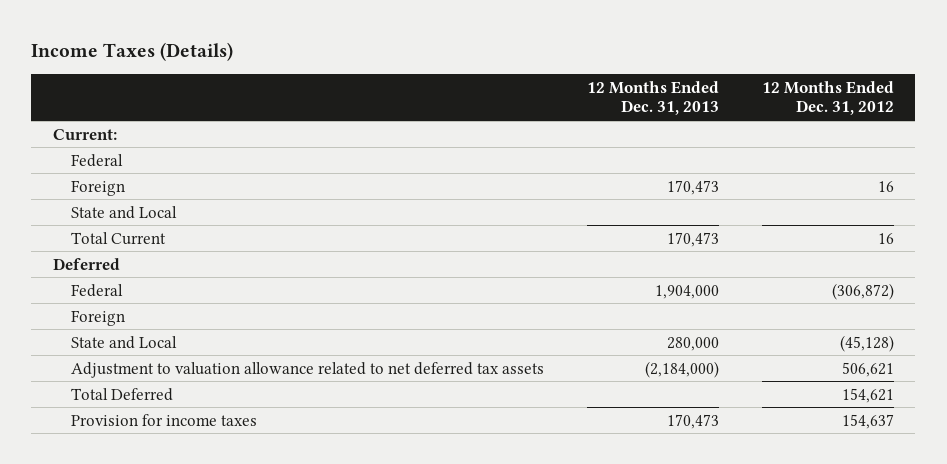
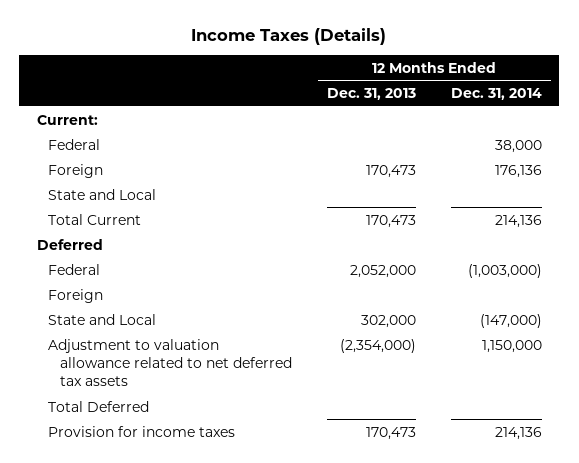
- | 12 Months Ended Dec. 31, 2013 | 12 Months Ended Dec. 31, 2012
+ | 12 Months Ended Dec. 31, 2013 | 12 Months Ended Dec. 31, 2014
- Federal | 1,904,000 | (306,872)
+ Federal | 2,052,000 | (1,003,000)
- State and Local | 280,000 | (45,128)
- Adjustment to valuation allowance related to net deferred tax assets | (2,184,000) | 506,621
+ State and Local | 302,000 | (147,000)
+ Adjustment to valuation allowance related to net deferred tax assets | (2,354,000) | 1,150,000

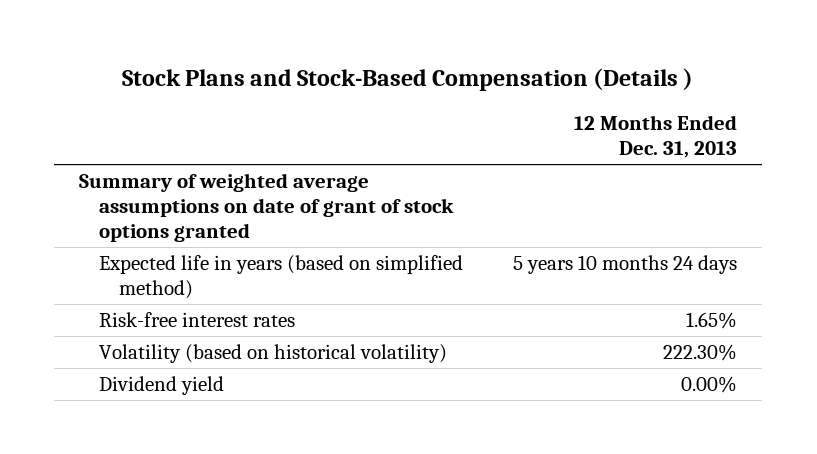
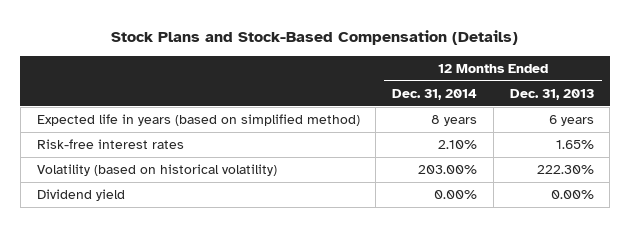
- Stock Plans and Stock-Based Compensation (Details )
+ Stock Plans and Stock-Based Compensation (Details)
- | 12 Months Ended Dec. 31, 2013
+ | 12 Months Ended Dec. 31, 2014 | 12 Months Ended Dec. 31, 2013
- Summary of weighted average assumptions on date of grant of stock options granted
- Expected life in years (based on simplified method) | 5 years 10 months 24 days
+ Expected life in years (based on simplified method) | 8 years | 6 years

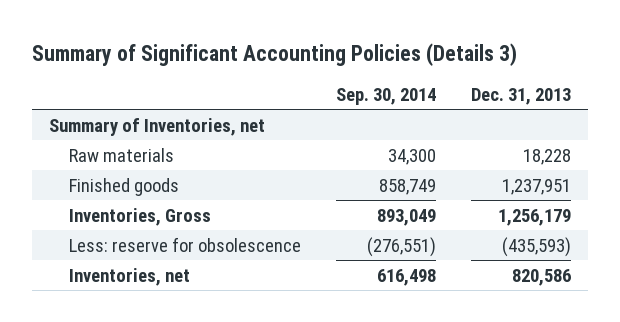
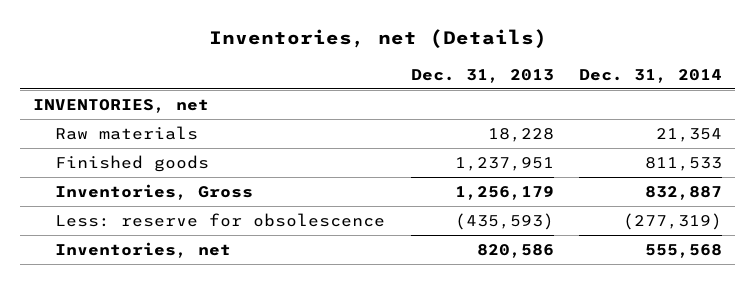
- Summary of Significant Accounting Policies (Details 3)
+ Inventories, net (Details)
- | Sep. 30, 2014 | Dec. 31, 2013
+ | Dec. 31, 2013 | Dec. 31, 2014
- Summary of Inventories, net
+ INVENTORIES, net

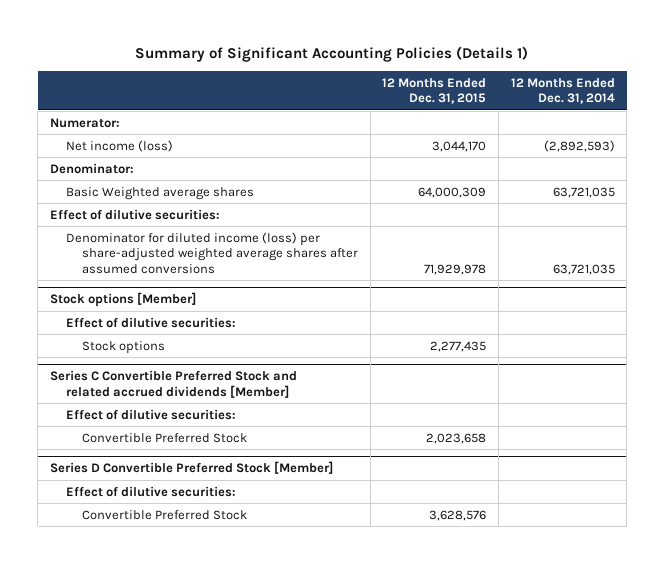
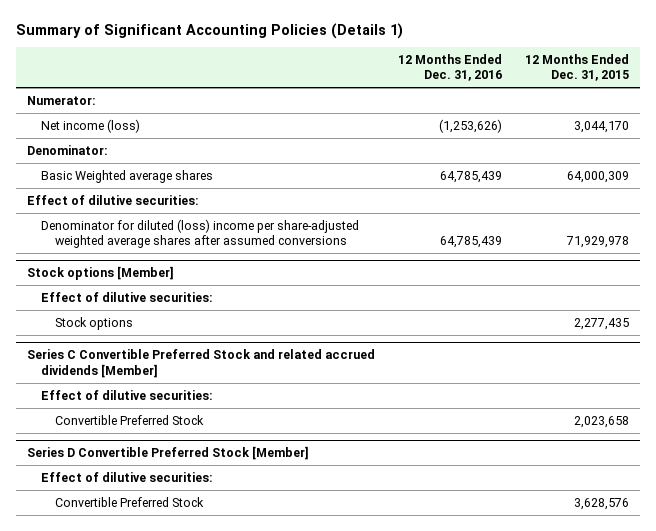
- | 12 Months Ended Dec. 31, 2015 | 12 Months Ended Dec. 31, 2014
+ | 12 Months Ended Dec. 31, 2016 | 12 Months Ended Dec. 31, 2015
- Denominator for diluted income (loss) per share-adjusted weighted average shares after assumed conversions | 71,929,978 | 63,721,035
+ Denominator for diluted (loss) income per share-adjusted weighted average shares after assumed conversions | 64,785,439 | 71,929,978

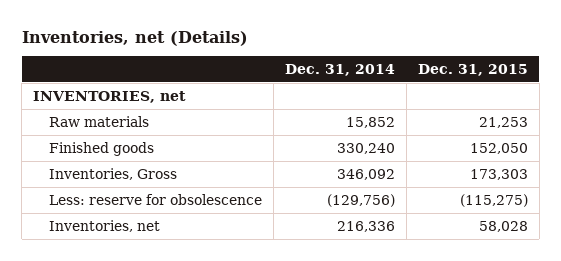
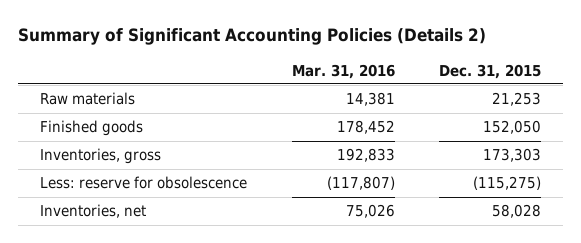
- Inventories, net (Details)
+ Summary of Significant Accounting Policies (Details 2)
- | Dec. 31, 2014 | Dec. 31, 2015
+ | Mar. 31, 2016 | Dec. 31, 2015
- INVENTORIES, net
- Inventories, Gross | 346,092 | 173,303
+ Inventories, gross | 192,833 | 173,303

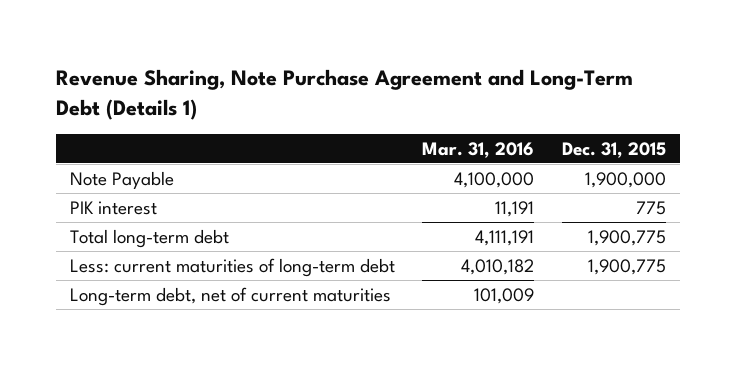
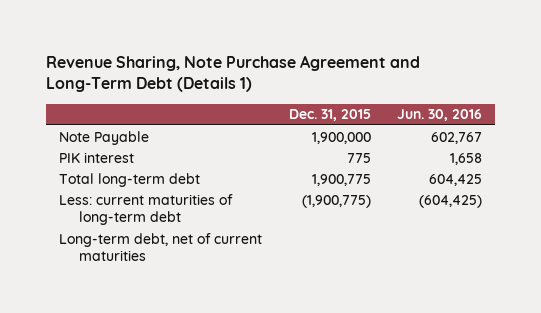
- | Mar. 31, 2016 | Dec. 31, 2015
+ | Dec. 31, 2015 | Jun. 30, 2016
- Less: current maturities of long-term debt | 4,010,182 | 1,900,775
+ Less: current maturities of long-term debt | (1,900,775) | (604,425)

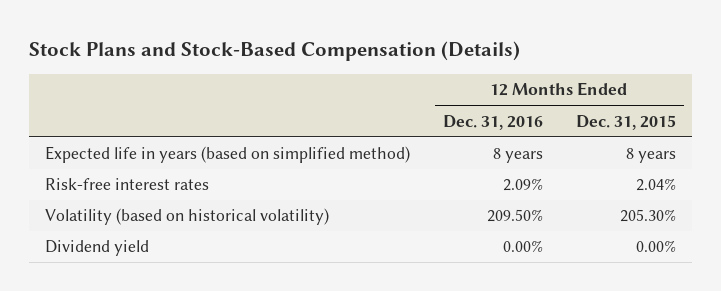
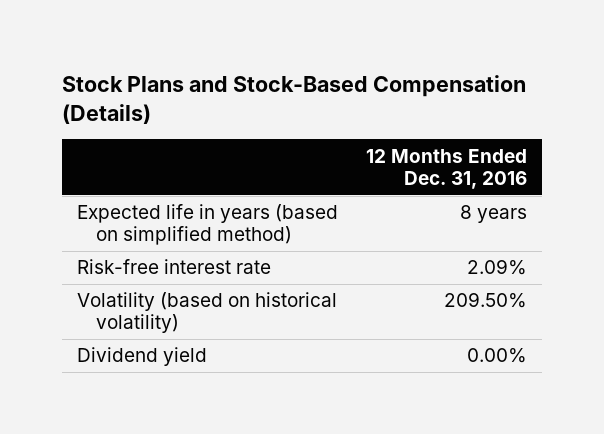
- | 12 Months Ended Dec. 31, 2016 | 12 Months Ended Dec. 31, 2015
+ | 12 Months Ended Dec. 31, 2016
- Risk-free interest rates | 2.09% | 2.04%
+ Risk-free interest rate | 2.09%

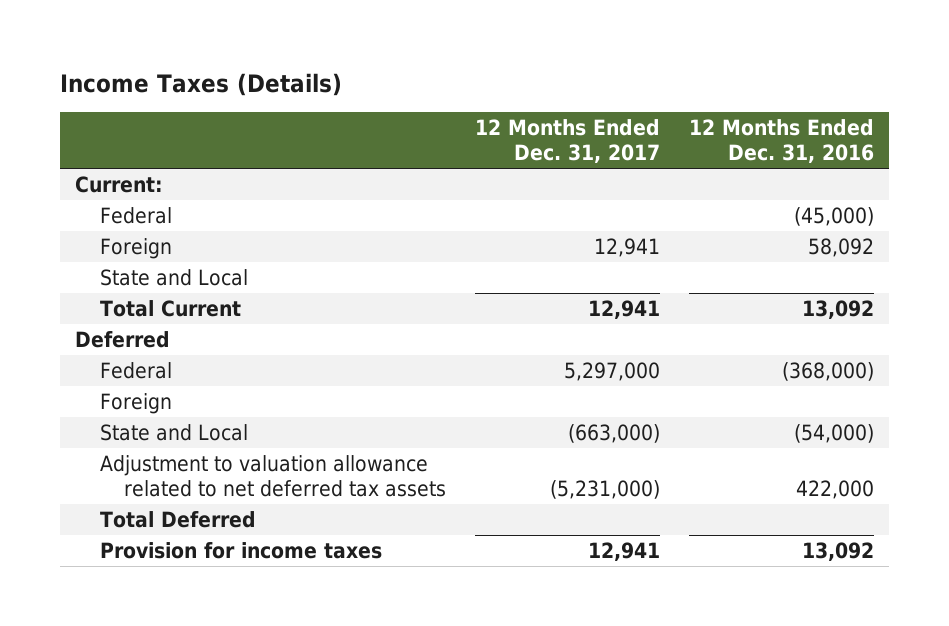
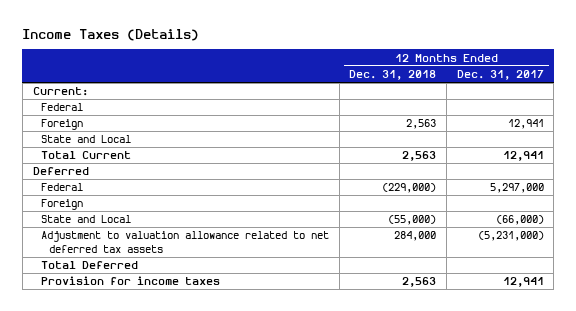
- | 12 Months Ended Dec. 31, 2017 | 12 Months Ended Dec. 31, 2016
+ | 12 Months Ended Dec. 31, 2018 | 12 Months Ended Dec. 31, 2017
- State and Local | (663,000) | (54,000)
+ State and Local | (55,000) | (66,000)

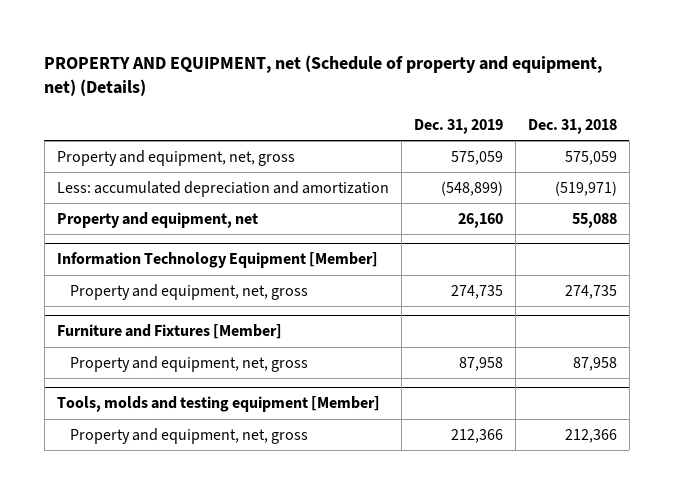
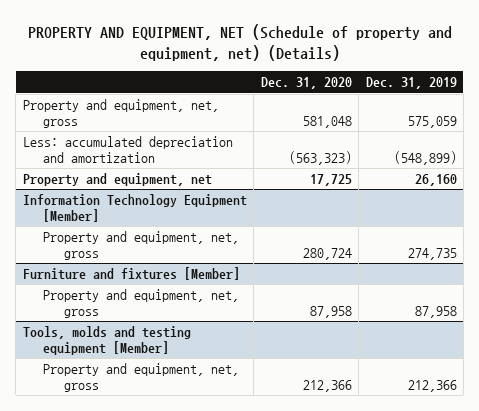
- PROPERTY AND EQUIPMENT, net (Schedule of property and equipment, net) (Details)
+ PROPERTY AND EQUIPMENT, NET (Schedule of property and equipment, net) (Details)
- | Dec. 31, 2019 | Dec. 31, 2018
+ | Dec. 31, 2020 | Dec. 31, 2019
- Furniture and Fixtures [Member]
+ Furniture and fixtures [Member]

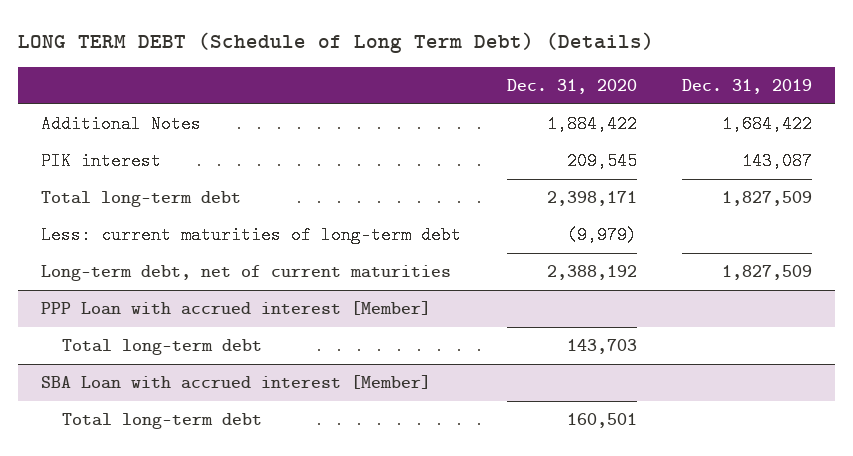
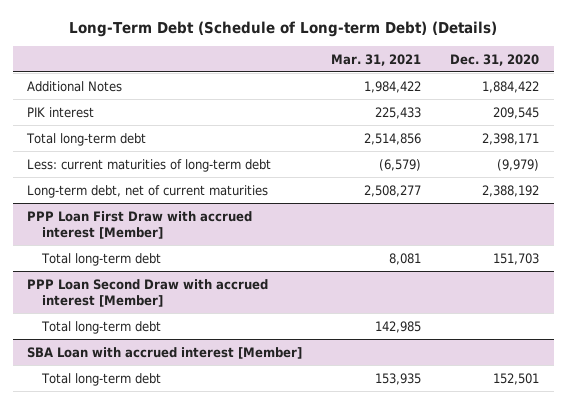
- LONG TERM DEBT (Schedule of Long Term Debt) (Details)
+ Long-Term Debt (Schedule of Long-term Debt) (Details)
- | Dec. 31, 2020 | Dec. 31, 2019
+ | Mar. 31, 2021 | Dec. 31, 2020
- PPP Loan with accrued interest [Member]
- Total long-term debt | 143,703 |
+ PPP Loan First Draw with accrued interest [Member]
+ Total long-term debt | 8,081 | 151,703
+ PPP Loan Second Draw with accrued interest [Member]
+ Total long-term debt | 142,985 |
@ SBA Loan with accrued interest [Member]
- Total long-term debt | 160,501 |
+ Total long-term debt | 153,935 | 152,501

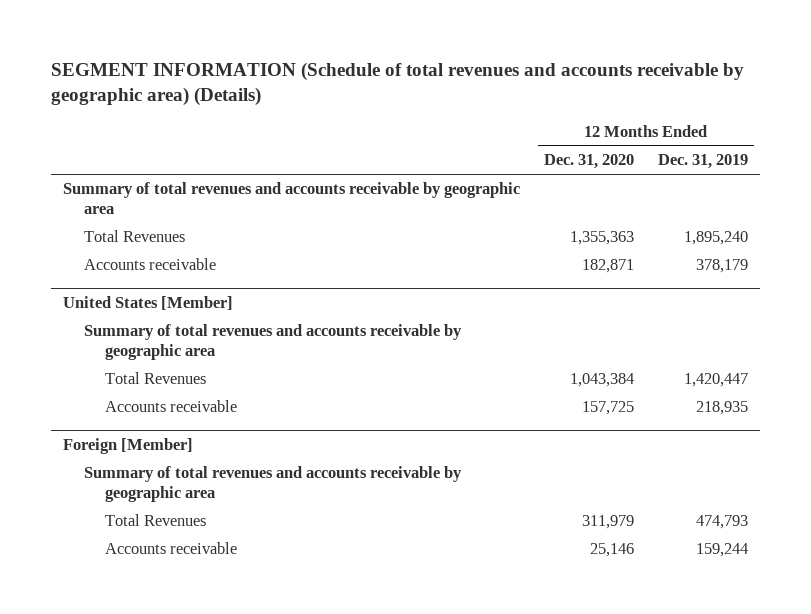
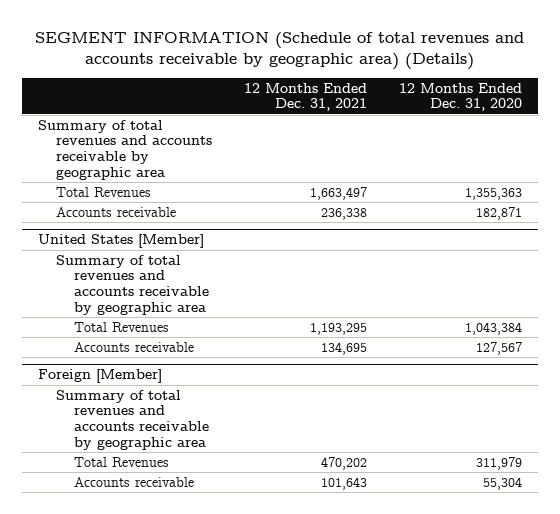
- | 12 Months Ended Dec. 31, 2020 | 12 Months Ended Dec. 31, 2019
+ | 12 Months Ended Dec. 31, 2021 | 12 Months Ended Dec. 31, 2020
@ United States [Member]
- Accounts receivable | 157,725 | 218,935
+ Accounts receivable | 134,695 | 127,567
@ Foreign [Member]
- Accounts receivable | 25,146 | 159,244
+ Accounts receivable | 101,643 | 55,304

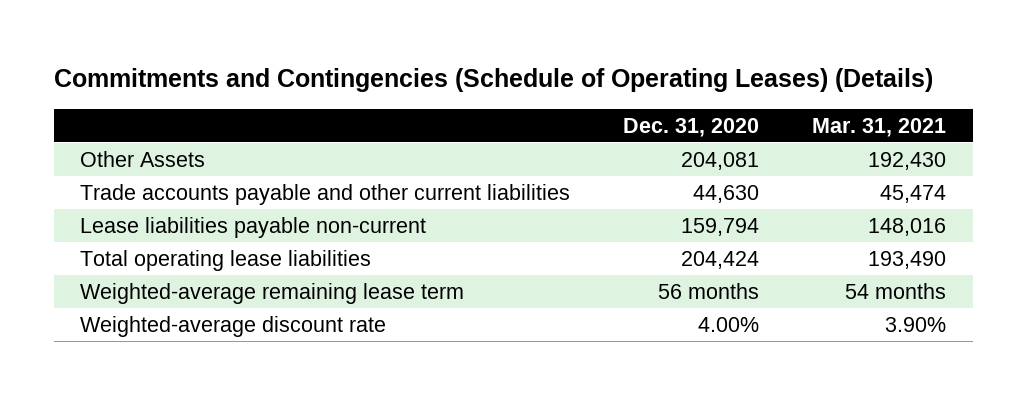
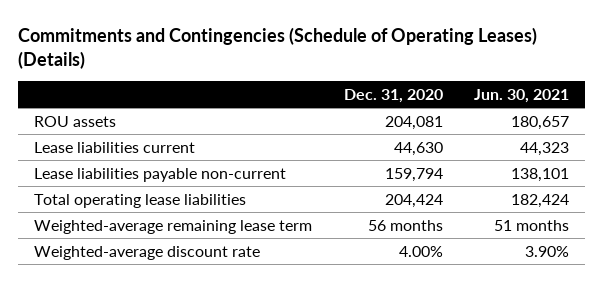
- | Dec. 31, 2020 | Mar. 31, 2021
+ | Dec. 31, 2020 | Jun. 30, 2021
- Other Assets | 204,081 | 192,430
- Trade accounts payable and other current liabilities | 44,630 | 45,474
+ ROU assets | 204,081 | 180,657
+ Lease liabilities current | 44,630 | 44,323

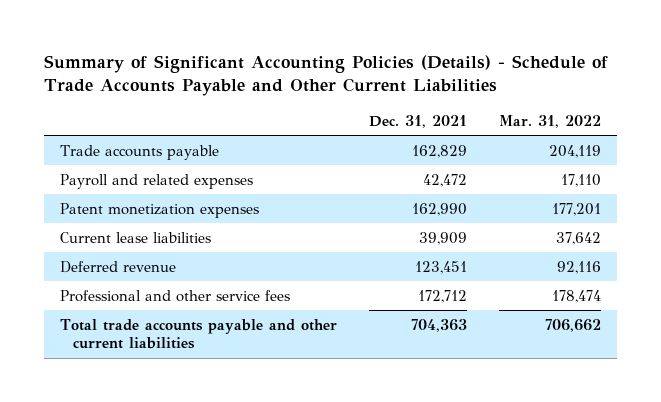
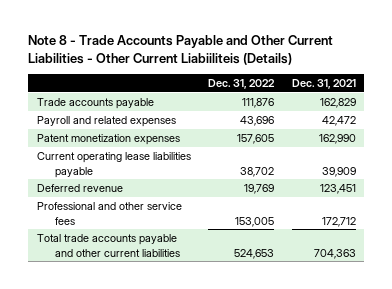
- Summary of Significant Accounting Policies (Details) - Schedule of Trade Accounts Payable and Other Current Liabilities
+ Note 8 - Trade Accounts Payable and Other Current Liabilities - Other Current Liabiiliteis (Details)
- | Dec. 31, 2021 | Mar. 31, 2022
+ | Dec. 31, 2022 | Dec. 31, 2021
- Current lease liabilities | 39,909 | 37,642
+ Current operating lease liabilities payable | 38,702 | 39,909

